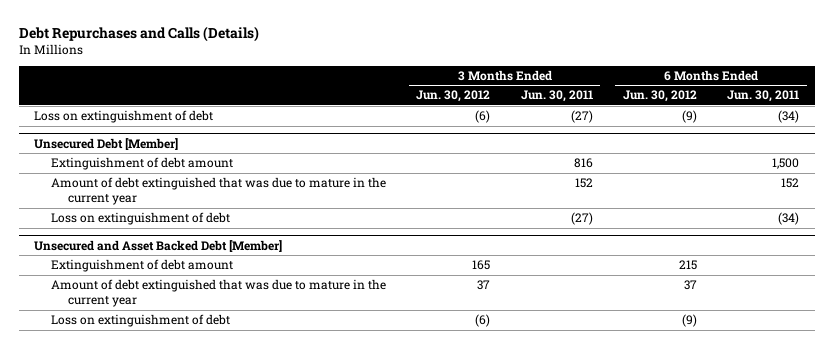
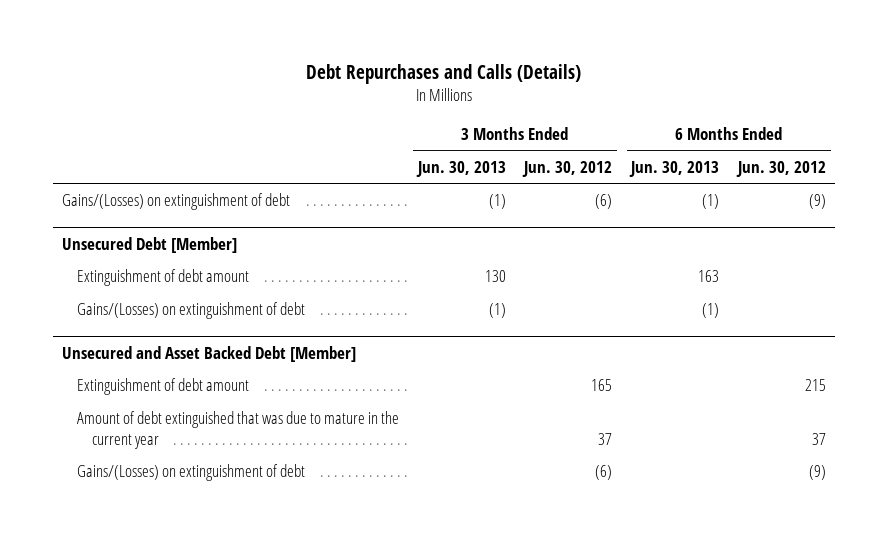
- | 3 Months Ended Jun. 30, 2012 | 3 Months Ended Jun. 30, 2011 | 6 Months Ended Jun. 30, 2012 | 6 Months Ended Jun. 30, 2011
+ | 3 Months Ended Jun. 30, 2013 | 3 Months Ended Jun. 30, 2012 | 6 Months Ended Jun. 30, 2013 | 6 Months Ended Jun. 30, 2012
- Loss on extinguishment of debt | (6) | (27) | (9) | (34)
+ Gains/(Losses) on extinguishment of debt | (1) | (6) | (1) | (9)
@ Unsecured Debt [Member]
- Amount of debt extinguished that was due to mature in the current year | | 152 | | 152
- Loss on extinguishment of debt | | (27) | | (34)
+ Gains/(Losses) on extinguishment of debt | (1) | | (1) |
@ Unsecured and Asset Backed Debt [Member]
- Loss on extinguishment of debt | (6) | | (9) |
+ Gains/(Losses) on extinguishment of debt | | (6) | | (9)

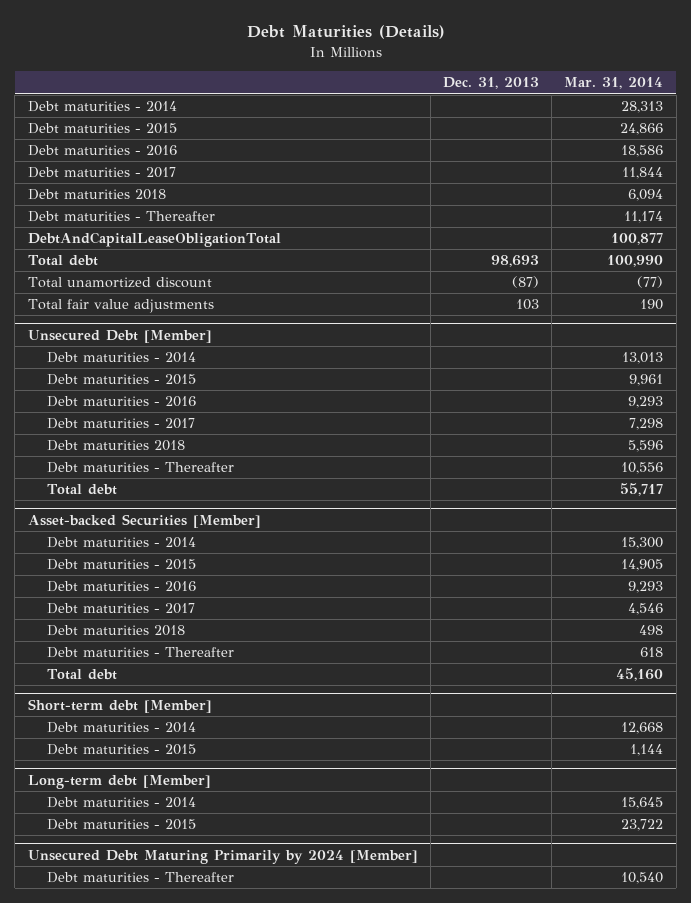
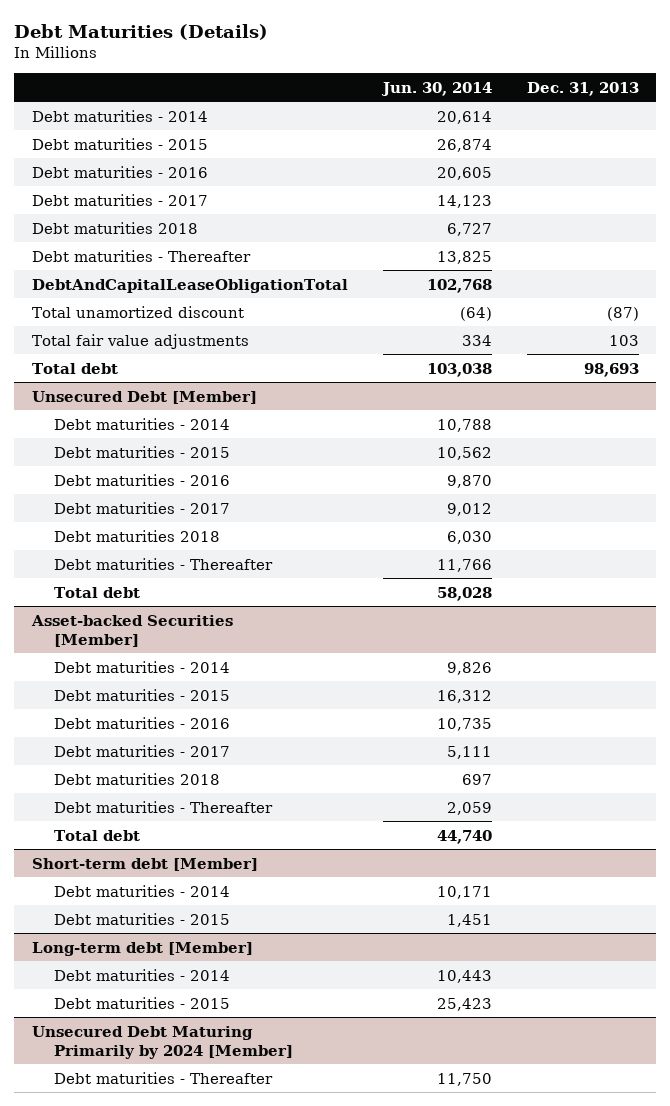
- | Dec. 31, 2013 | Mar. 31, 2014
+ | Jun. 30, 2014 | Dec. 31, 2013
moved down: Total debt | 103,038 | 98,693

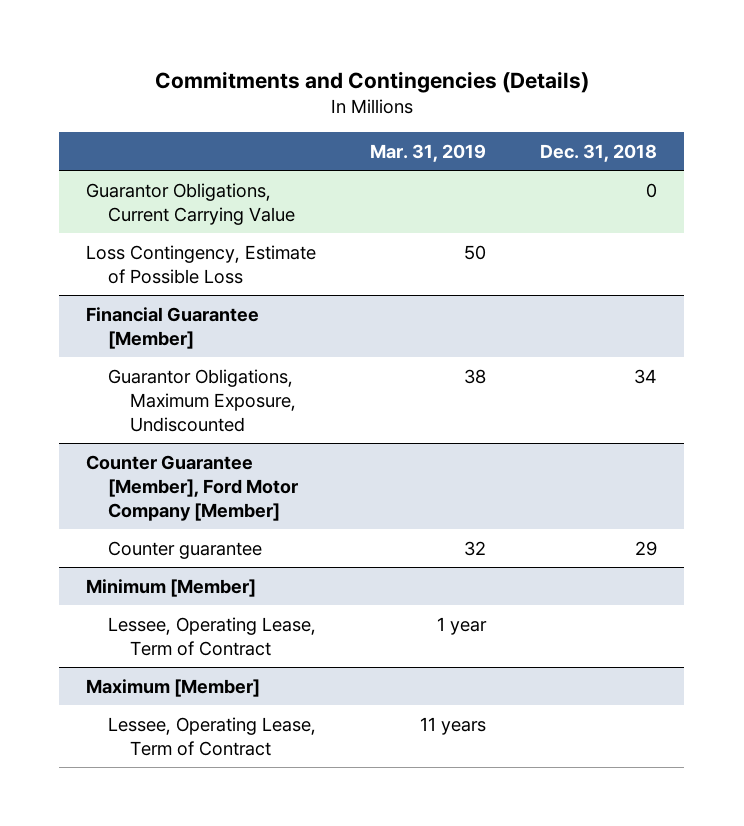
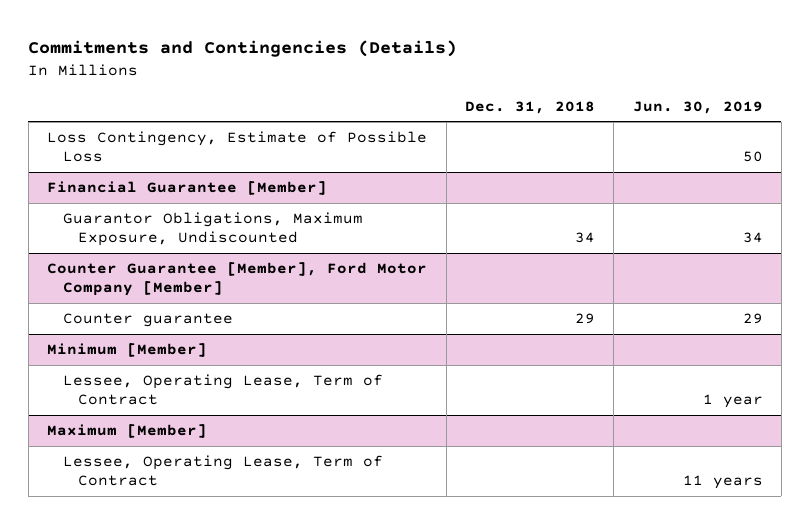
- | Mar. 31, 2019 | Dec. 31, 2018
+ | Dec. 31, 2018 | Jun. 30, 2019
- Guarantor Obligations, Current Carrying Value | | 0

